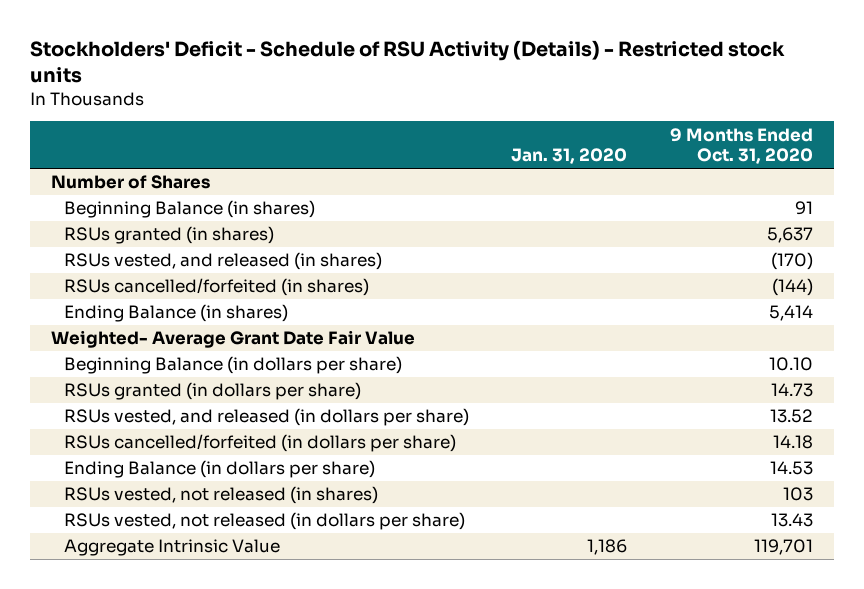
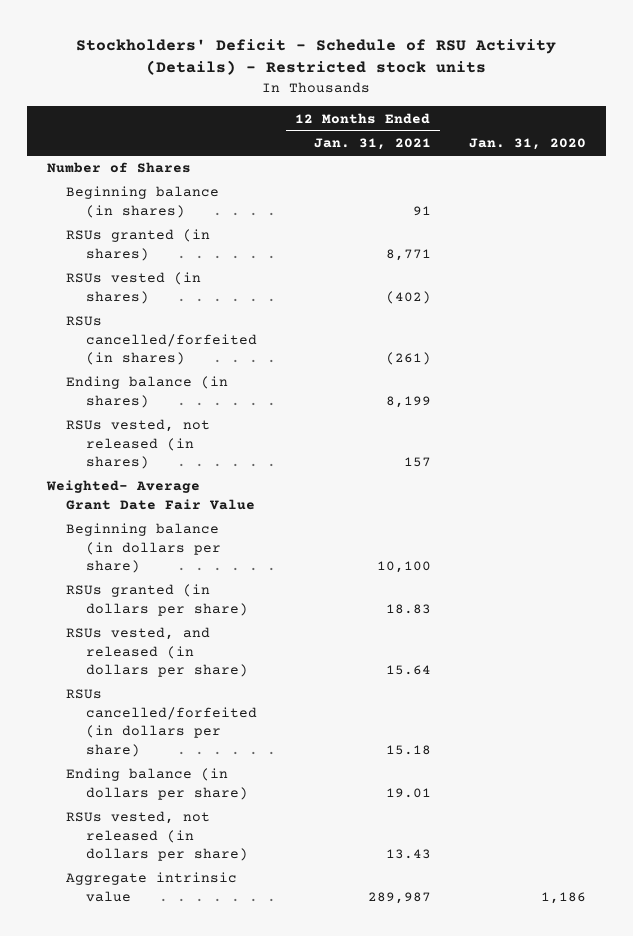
- | Jan. 31, 2020 | 9 Months Ended Oct. 31, 2020
+ | 12 Months Ended Jan. 31, 2021 | Jan. 31, 2020
- Beginning Balance (in shares) | | 91
+ Beginning balance (in shares) | 91 |
- RSUs vested, and released (in shares) | | (170)
+ RSUs vested (in shares) | (402) |
- Ending Balance (in shares) | | 5,414
+ Ending balance (in shares) | 8,199 |
moved up: RSUs vested, not released (in shares) | 157 |
- Beginning Balance (in dollars per share) | | 10.10
+ Beginning balance (in dollars per share) | 10,100 |
- Ending Balance (in dollars per share) | | 14.53
+ Ending balance (in dollars per share) | 19.01 |
- Aggregate Intrinsic Value | 1,186 | 119,701
+ Aggregate intrinsic value | 289,987 | 1,186

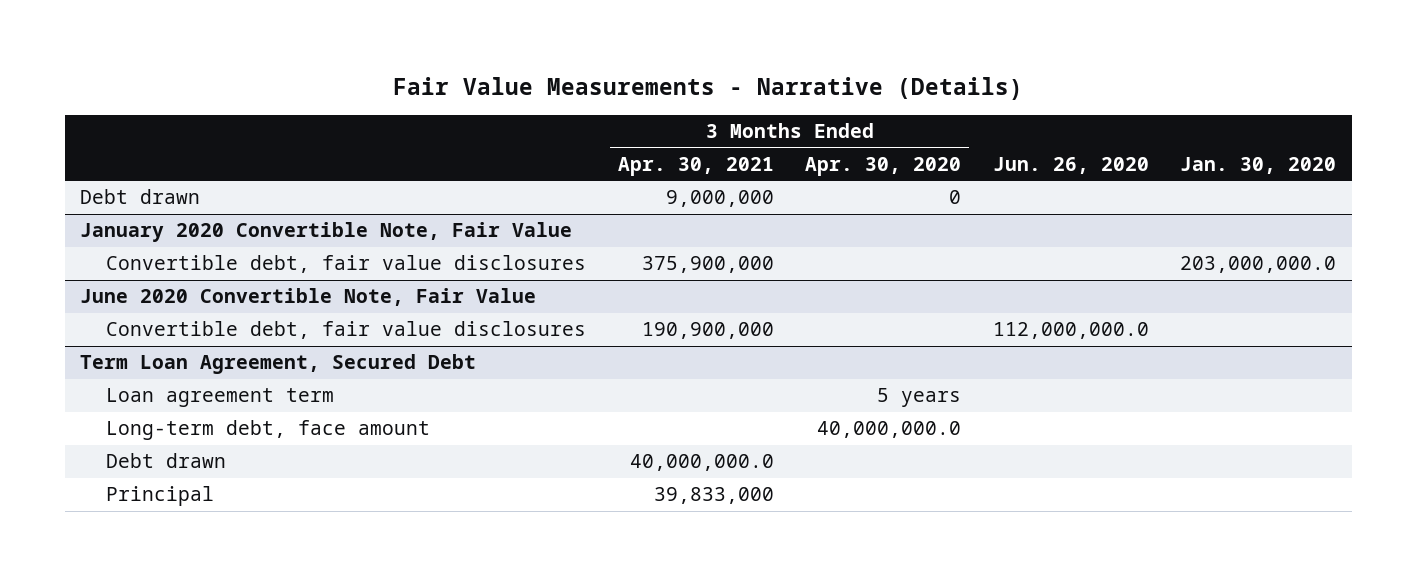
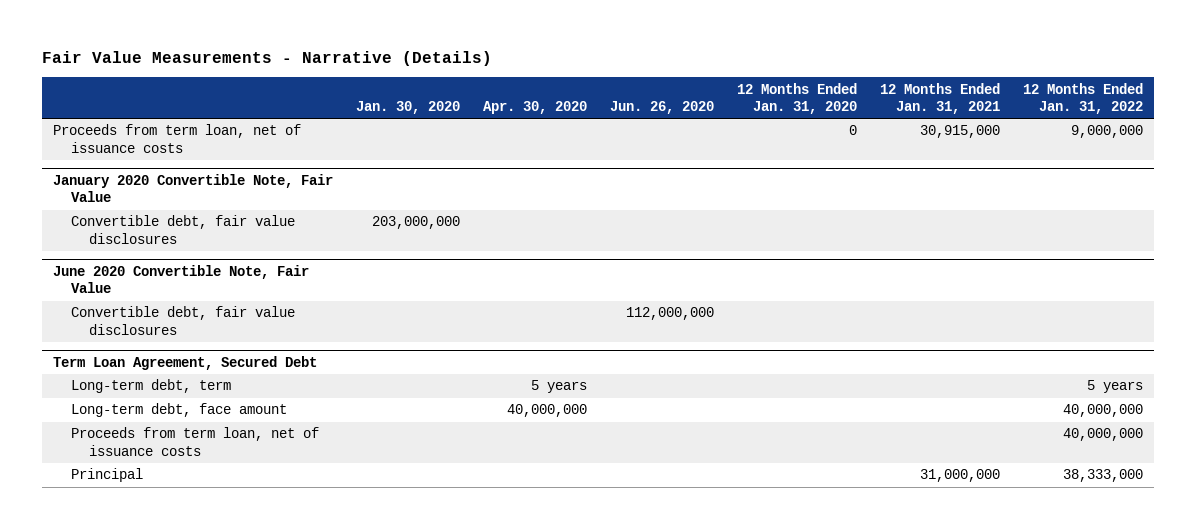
- | 3 Months Ended Apr. 30, 2021 | 3 Months Ended Apr. 30, 2020 | Jun. 26, 2020 | Jan. 30, 2020
+ | Jan. 30, 2020 | Apr. 30, 2020 | Jun. 26, 2020 | 12 Months Ended Jan. 31, 2020 | 12 Months Ended Jan. 31, 2021 | 12 Months Ended Jan. 31, 2022
- Debt drawn | 9,000,000 | 0 | |
+ Proceeds from term loan, net of issuance costs | | | | 0 | 30,915,000 | 9,000,000
@ January 2020 Convertible Note, Fair Value
- Convertible debt, fair value disclosures | 375,900,000 | | | 203,000,000.0
+ Convertible debt, fair value disclosures | 203,000,000 | | | | |
@ June 2020 Convertible Note, Fair Value
- Convertible debt, fair value disclosures | 190,900,000 | | 112,000,000.0 |
+ Convertible debt, fair value disclosures | | | 112,000,000 | | |
@ Term Loan Agreement, Secured Debt
- Loan agreement term | | 5 years | |
+ Long-term debt, term | | 5 years | | | | 5 years
- Debt drawn | 40,000,000.0 | | |
+ Proceeds from term loan, net of issuance costs | | | | | | 40,000,000

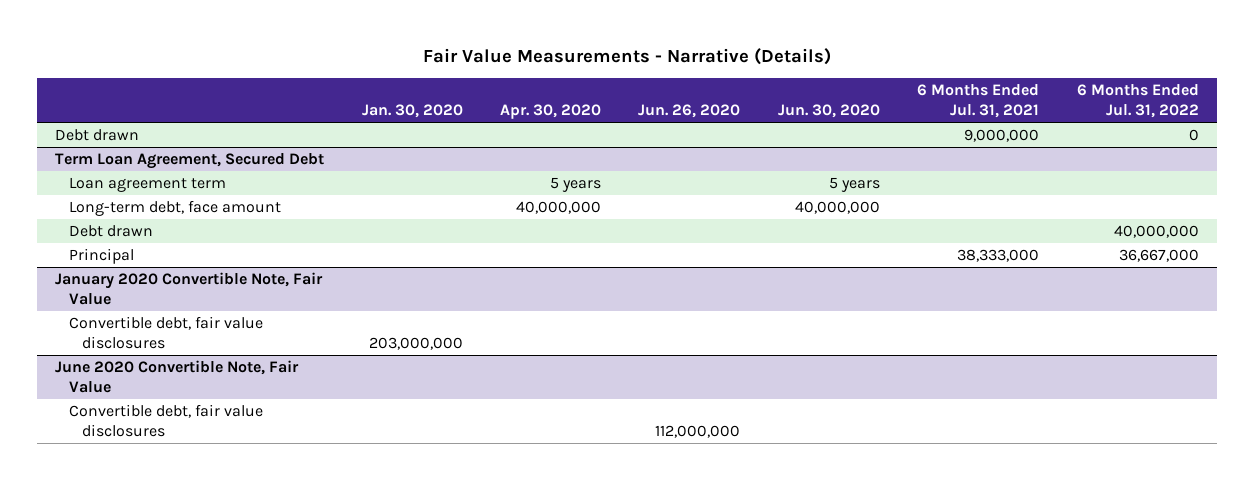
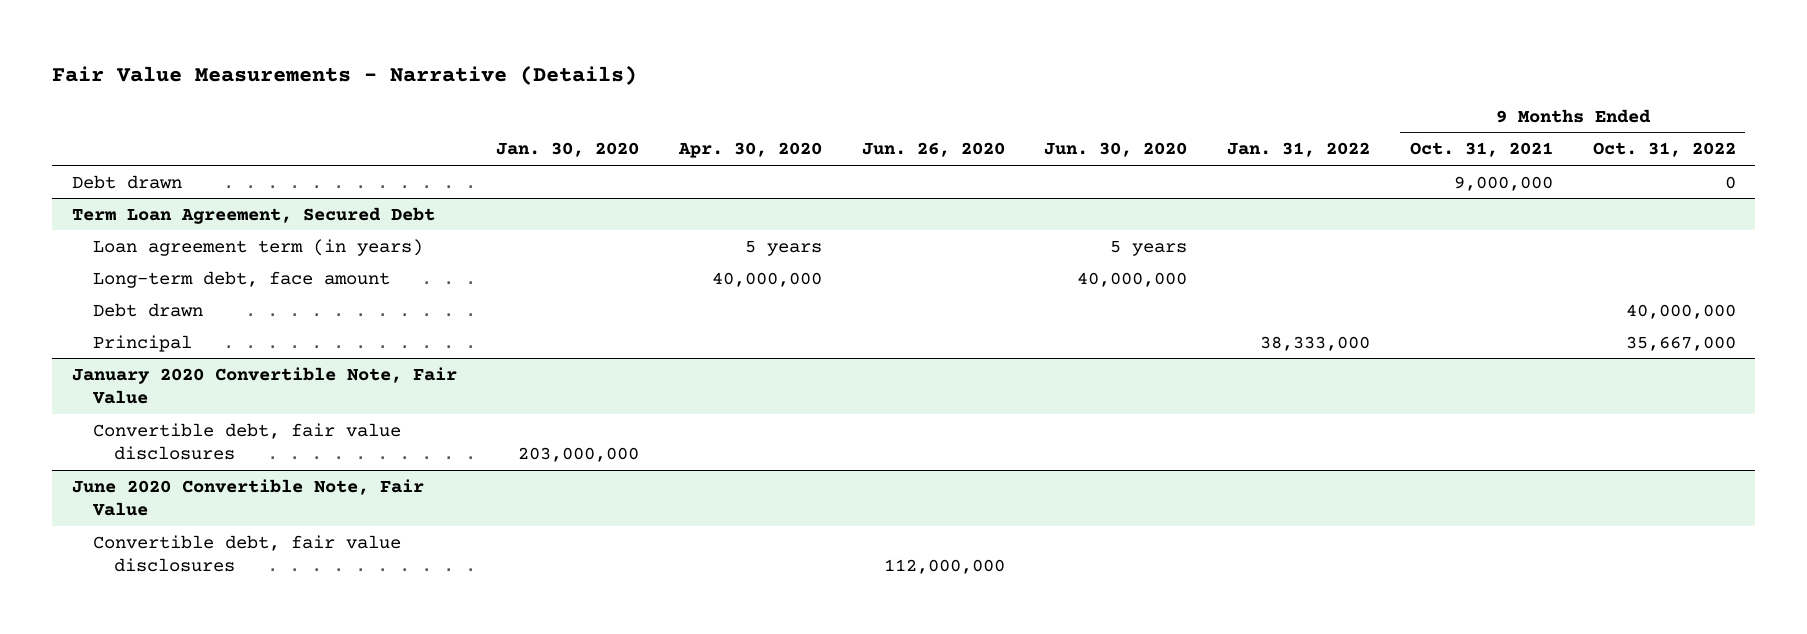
- | Jan. 30, 2020 | Apr. 30, 2020 | Jun. 26, 2020 | Jun. 30, 2020 | 6 Months Ended Jul. 31, 2021 | 6 Months Ended Jul. 31, 2022
+ | Jan. 30, 2020 | Apr. 30, 2020 | Jun. 26, 2020 | Jun. 30, 2020 | Jan. 31, 2022 | 9 Months Ended Oct. 31, 2021 | 9 Months Ended Oct. 31, 2022
@ Term Loan Agreement, Secured Debt
- Loan agreement term | | 5 years | | 5 years | |
+ Loan agreement term (in years) | | 5 years | | 5 years | | |

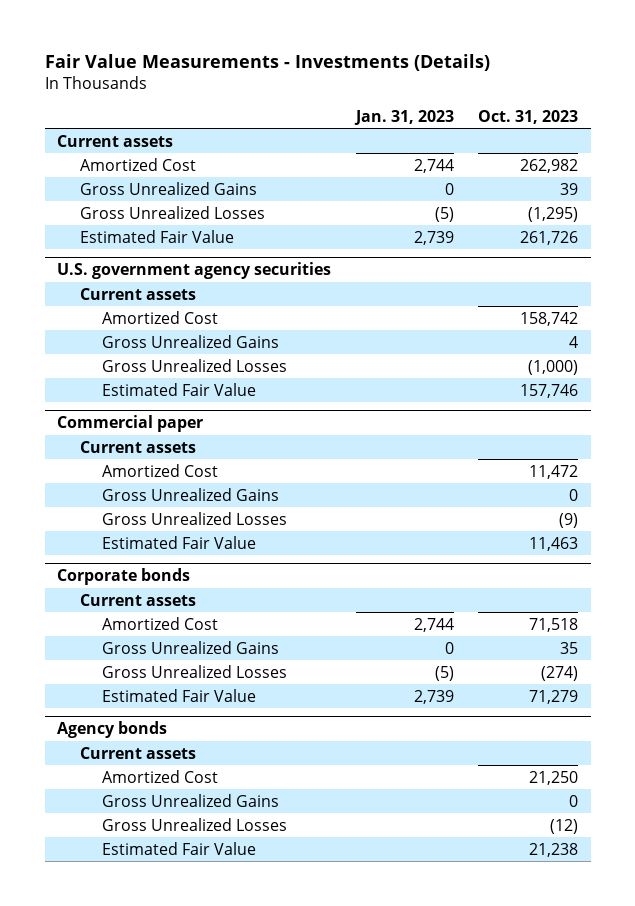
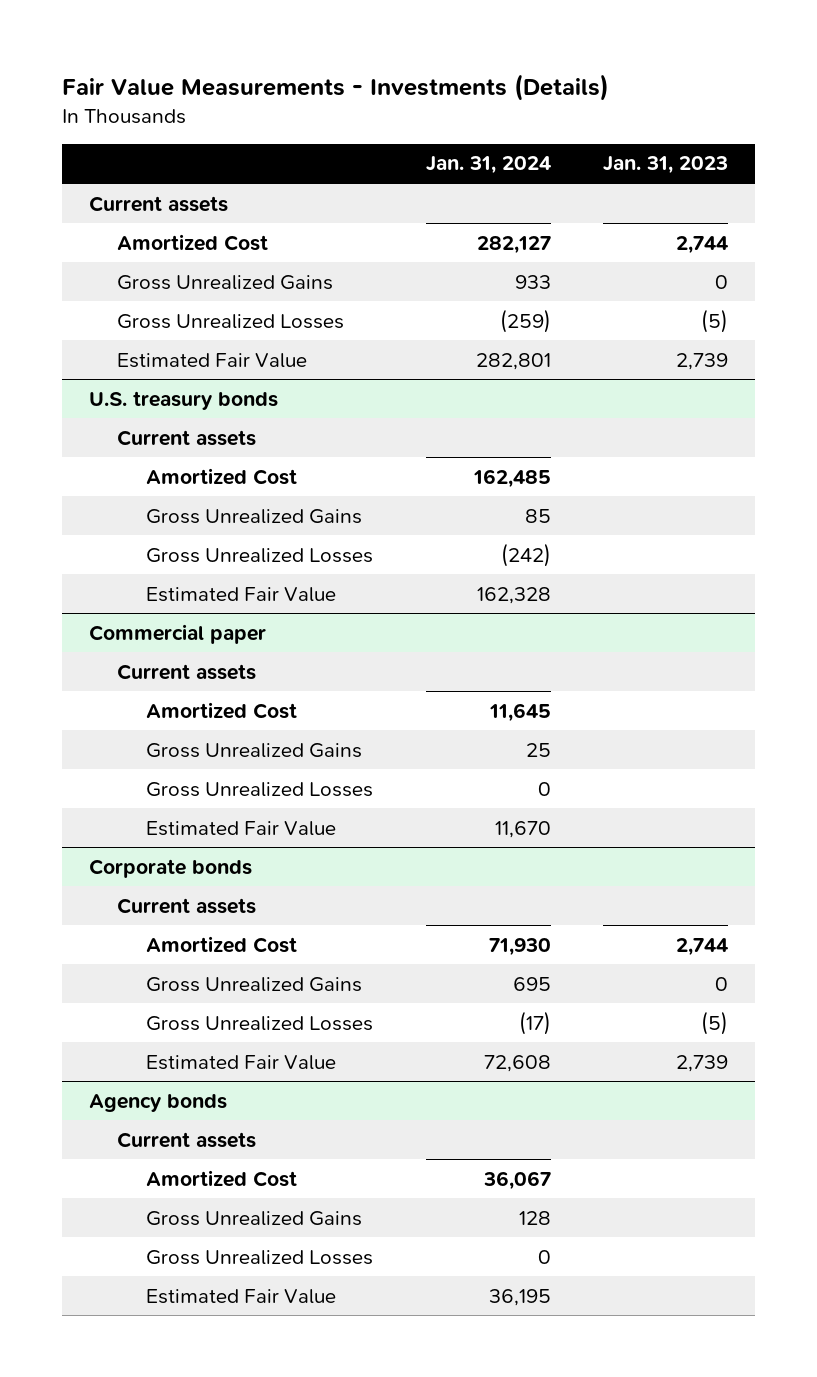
- | Jan. 31, 2023 | Oct. 31, 2023
+ | Jan. 31, 2024 | Jan. 31, 2023
- U.S. government agency securities
+ U.S. treasury bonds

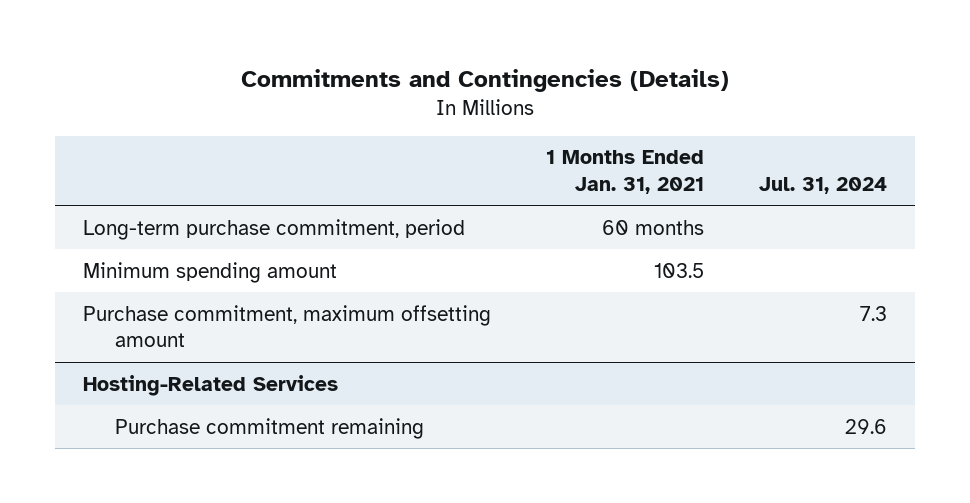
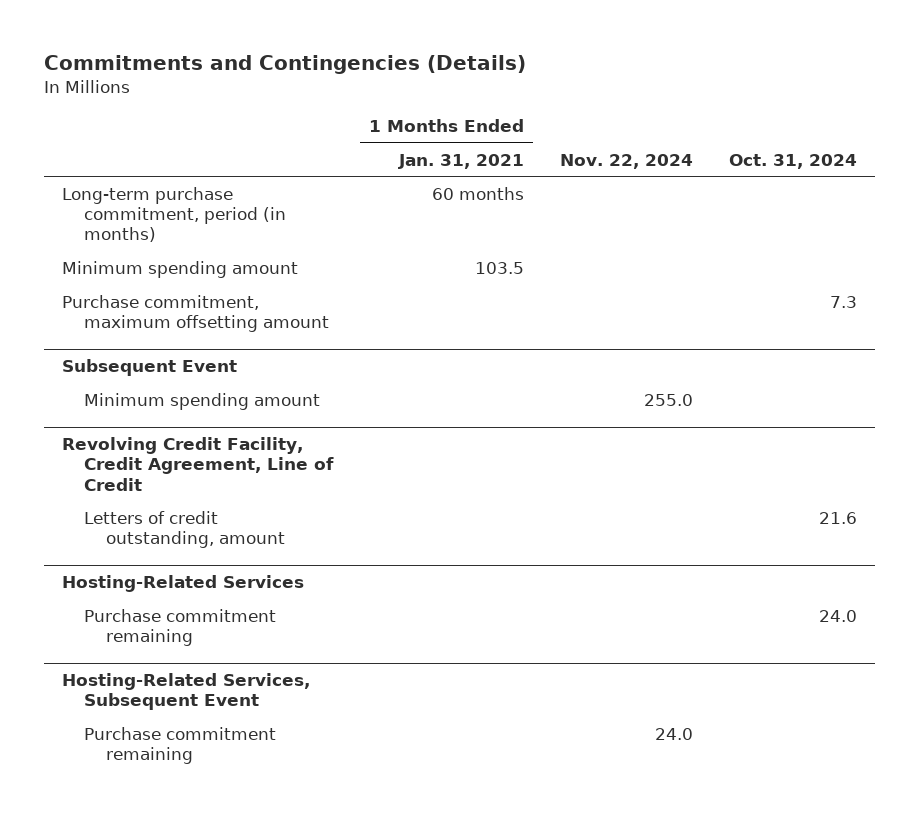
- | 1 Months Ended Jan. 31, 2021 | Jul. 31, 2024
+ | 1 Months Ended Jan. 31, 2021 | Nov. 22, 2024 | Oct. 31, 2024
- Long-term purchase commitment, period | 60 months |
+ Long-term purchase commitment, period (in months) | 60 months | |
+ Subsequent Event
+ Minimum spending amount | | 255.0 |
+ Revolving Credit Facility, Credit Agreement, Line of Credit
+ Letters of credit outstanding, amount | | | 21.6
+ Hosting-Related Services, Subsequent Event
+ Purchase commitment remaining | | 24.0 |

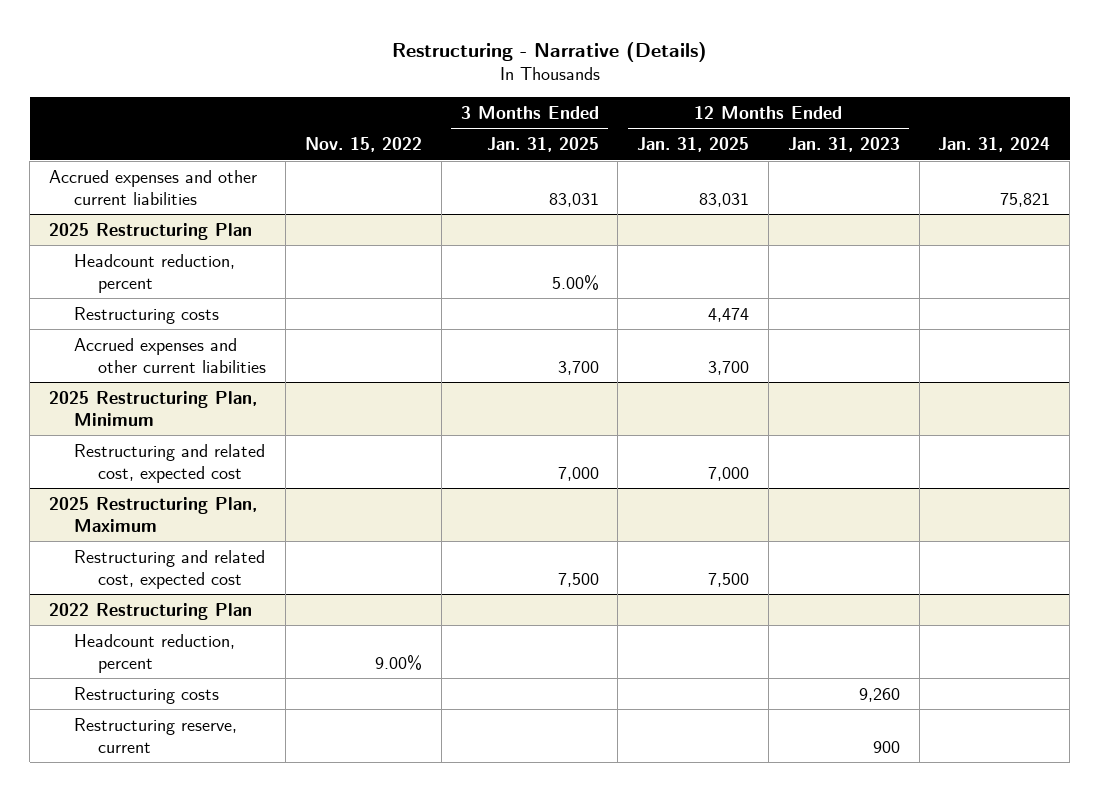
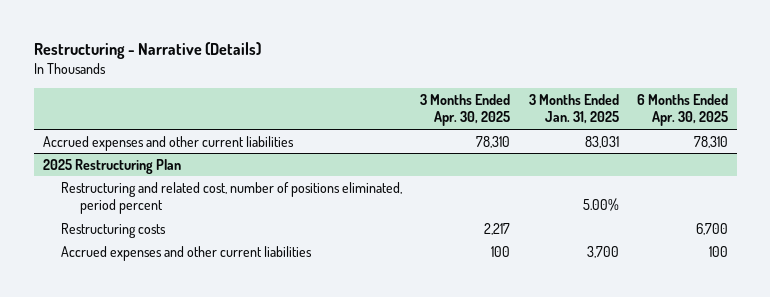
- | Nov. 15, 2022 | 3 Months Ended Jan. 31, 2025 | 12 Months Ended Jan. 31, 2025 | 12 Months Ended Jan. 31, 2023 | Jan. 31, 2024
+ | 3 Months Ended Apr. 30, 2025 | 3 Months Ended Jan. 31, 2025 | 6 Months Ended Apr. 30, 2025
@ 2025 Restructuring Plan
- Headcount reduction, percent | | 5.00% | | |
+ Restructuring and related cost, number of positions eliminated, period percent | | 5.00% |
- 2025 Restructuring Plan, Minimum
- Restructuring and related cost, expected cost | | 7,000 | 7,000 | |
- 2025 Restructuring Plan, Maximum
- Restructuring and related cost, expected cost | | 7,500 | 7,500 | |
- 2022 Restructuring Plan
- Headcount reduction, percent | 9.00% | | | |
- Restructuring costs | | | | 9,260 |
- Restructuring reserve, current | | | | 900 |

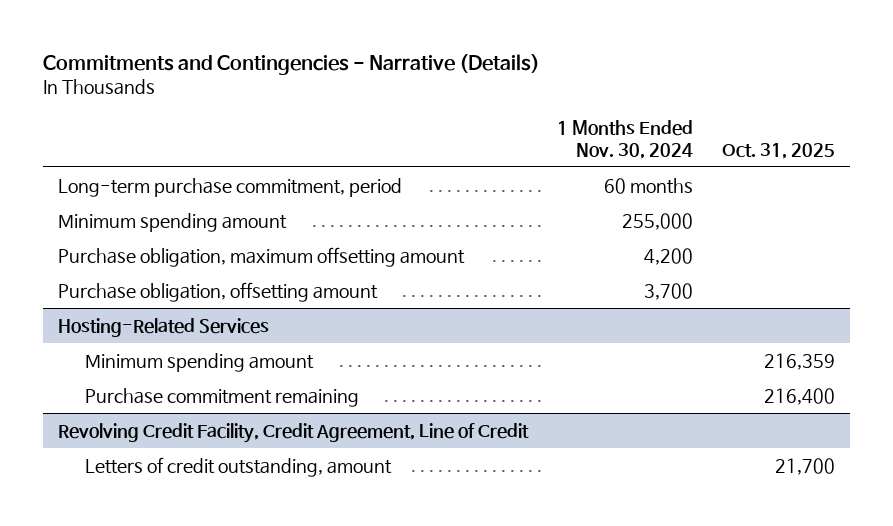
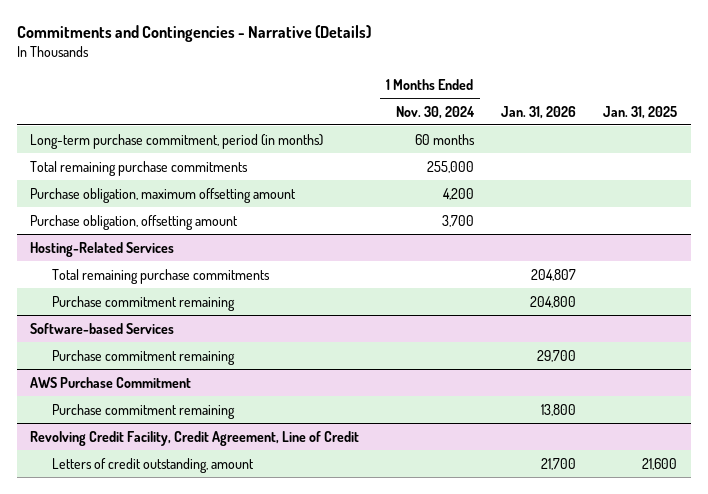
- | 1 Months Ended Nov. 30, 2024 | Oct. 31, 2025
+ | 1 Months Ended Nov. 30, 2024 | Jan. 31, 2026 | Jan. 31, 2025
- Long-term purchase commitment, period | 60 months |
- Minimum spending amount | 255,000 |
+ Long-term purchase commitment, period (in months) | 60 months | |
+ Total remaining purchase commitments | 255,000 | |
@ Hosting-Related Services
- Minimum spending amount | | 216,359
+ Total remaining purchase commitments | | 204,807 |
+ Software-based Services
+ Purchase commitment remaining | | 29,700 |
+ AWS Purchase Commitment
+ Purchase commitment remaining | | 13,800 |

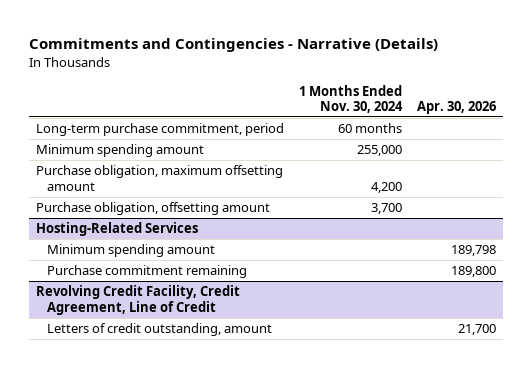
- | 1 Months Ended Nov. 30, 2024 | Jan. 31, 2026 | Jan. 31, 2025
+ | 1 Months Ended Nov. 30, 2024 | Apr. 30, 2026
- Long-term purchase commitment, period (in months) | 60 months | |
- Total remaining purchase commitments | 255,000 | |
+ Long-term purchase commitment, period | 60 months |
+ Minimum spending amount | 255,000 |
@ Hosting-Related Services
- Total remaining purchase commitments | | 204,807 |
+ Minimum spending amount | | 189,798
- Software-based Services
- Purchase commitment remaining | | 29,700 |
- AWS Purchase Commitment
- Purchase commitment remaining | | 13,800 |

